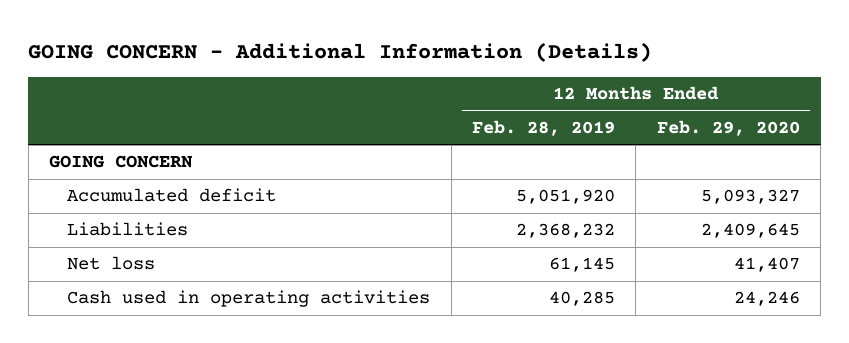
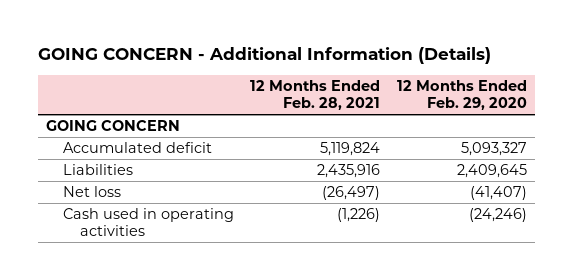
- | 12 Months Ended Feb. 28, 2019 | 12 Months Ended Feb. 29, 2020
+ | 12 Months Ended Feb. 28, 2021 | 12 Months Ended Feb. 29, 2020
- Net loss | 61,145 | 41,407
- Cash used in operating activities | 40,285 | 24,246
+ Net loss | (26,497) | (41,407)
+ Cash used in operating activities | (1,226) | (24,246)

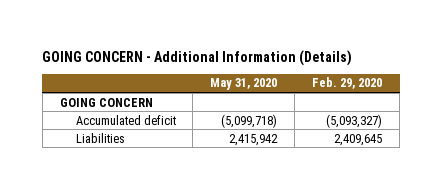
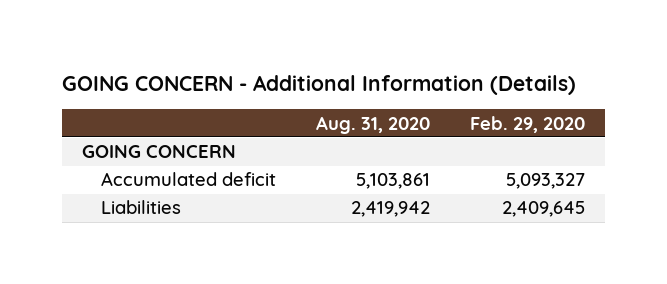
- | May 31, 2020 | Feb. 29, 2020
+ | Aug. 31, 2020 | Feb. 29, 2020
- Accumulated deficit | (5,099,718) | (5,093,327)
+ Accumulated deficit | 5,103,861 | 5,093,327

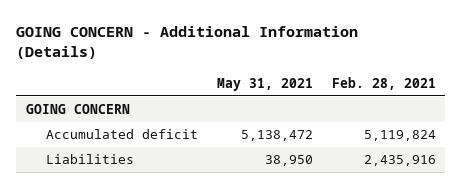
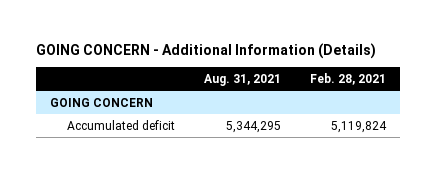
- | May 31, 2021 | Feb. 28, 2021
+ | Aug. 31, 2021 | Feb. 28, 2021
- Liabilities | 38,950 | 2,435,916

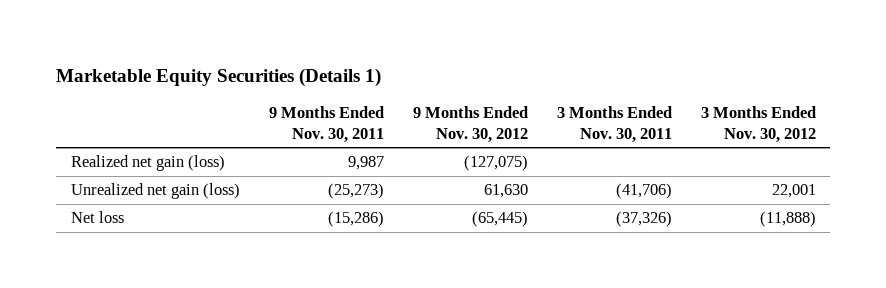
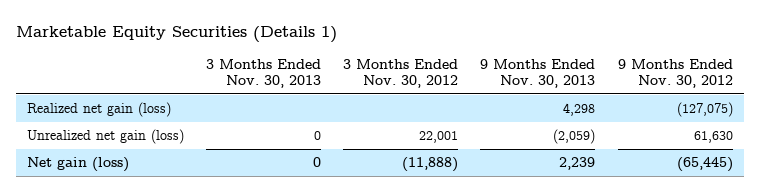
- | 9 Months Ended Nov. 30, 2011 | 9 Months Ended Nov. 30, 2012 | 3 Months Ended Nov. 30, 2011 | 3 Months Ended Nov. 30, 2012
+ | 3 Months Ended Nov. 30, 2013 | 3 Months Ended Nov. 30, 2012 | 9 Months Ended Nov. 30, 2013 | 9 Months Ended Nov. 30, 2012
- Net loss | (15,286) | (65,445) | (37,326) | (11,888)
+ Net gain (loss) | 0 | (11,888) | 2,239 | (65,445)

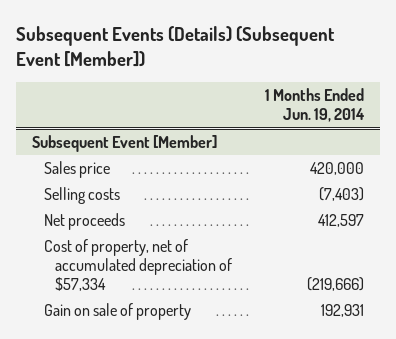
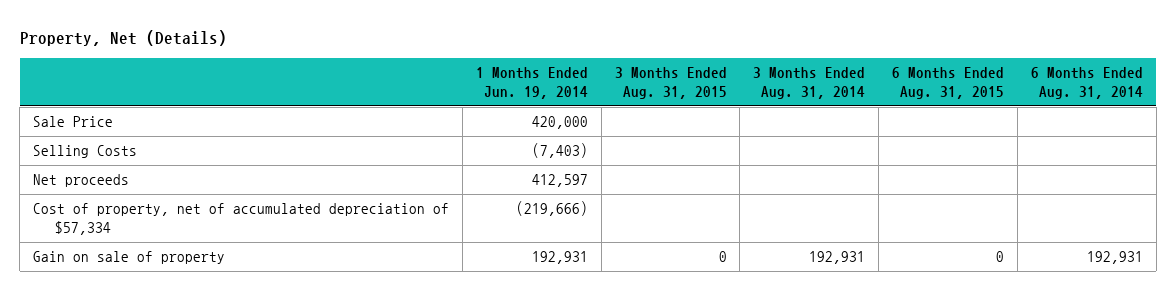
- Subsequent Events (Details) (Subsequent Event [Member])
+ Property, Net (Details)
- | 1 Months Ended Jun. 19, 2014
+ | 1 Months Ended Jun. 19, 2014 | 3 Months Ended Aug. 31, 2015 | 3 Months Ended Aug. 31, 2014 | 6 Months Ended Aug. 31, 2015 | 6 Months Ended Aug. 31, 2014
- Subsequent Event [Member]
- Sales price | 420,000
- Selling costs | (7,403)
+ Sale Price | 420,000 | | | |
+ Selling Costs | (7,403) | | | |

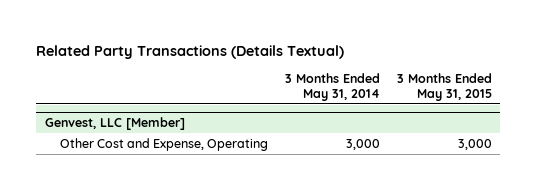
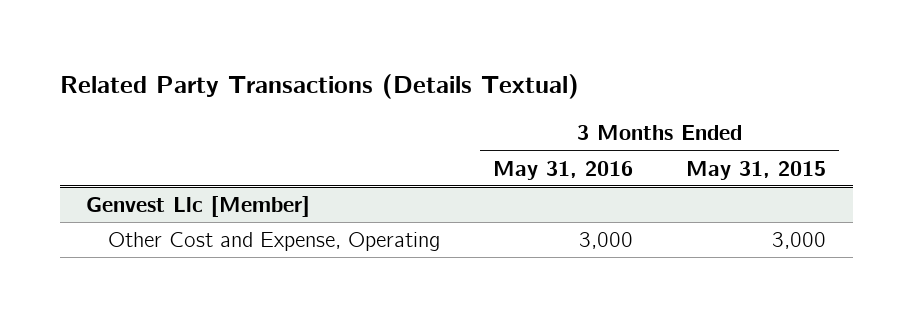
- | 3 Months Ended May 31, 2014 | 3 Months Ended May 31, 2015
+ | 3 Months Ended May 31, 2016 | 3 Months Ended May 31, 2015
- Genvest, LLC [Member]
+ Genvest Llc [Member]

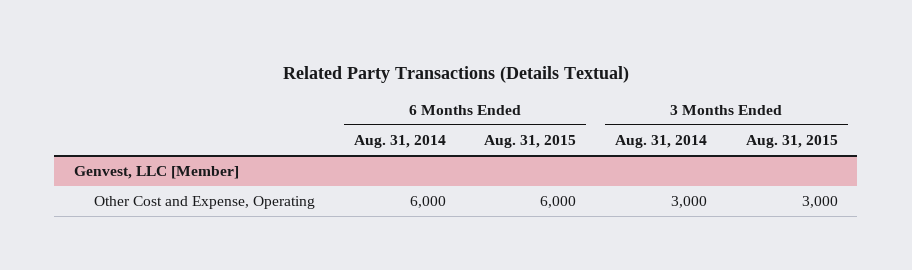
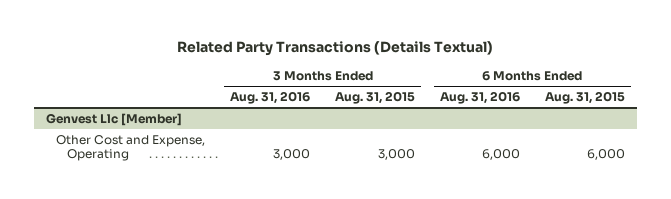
- | 6 Months Ended Aug. 31, 2014 | 6 Months Ended Aug. 31, 2015 | 3 Months Ended Aug. 31, 2014 | 3 Months Ended Aug. 31, 2015
+ | 3 Months Ended Aug. 31, 2016 | 3 Months Ended Aug. 31, 2015 | 6 Months Ended Aug. 31, 2016 | 6 Months Ended Aug. 31, 2015
- Genvest, LLC [Member]
+ Genvest Llc [Member]

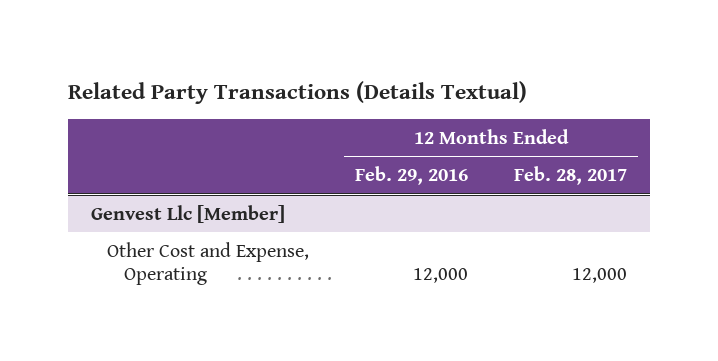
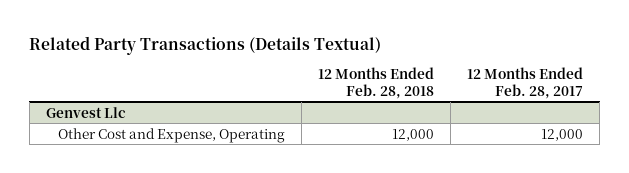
- | 12 Months Ended Feb. 29, 2016 | 12 Months Ended Feb. 28, 2017
+ | 12 Months Ended Feb. 28, 2018 | 12 Months Ended Feb. 28, 2017
- Genvest Llc [Member]
+ Genvest Llc

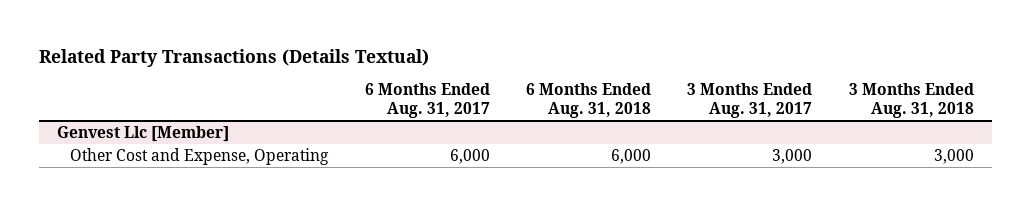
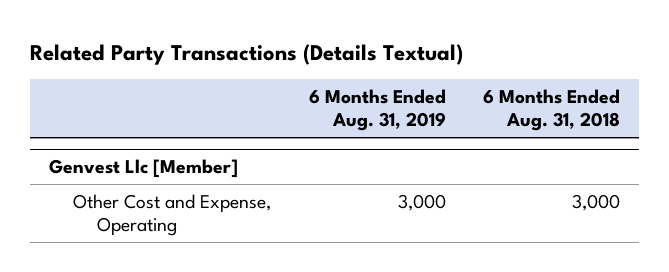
- | 6 Months Ended Aug. 31, 2017 | 6 Months Ended Aug. 31, 2018 | 3 Months Ended Aug. 31, 2017 | 3 Months Ended Aug. 31, 2018
+ | 6 Months Ended Aug. 31, 2019 | 6 Months Ended Aug. 31, 2018
@ Genvest Llc [Member]
- Other Cost and Expense, Operating | 6,000 | 6,000 | 3,000 | 3,000
+ Other Cost and Expense, Operating | 3,000 | 3,000

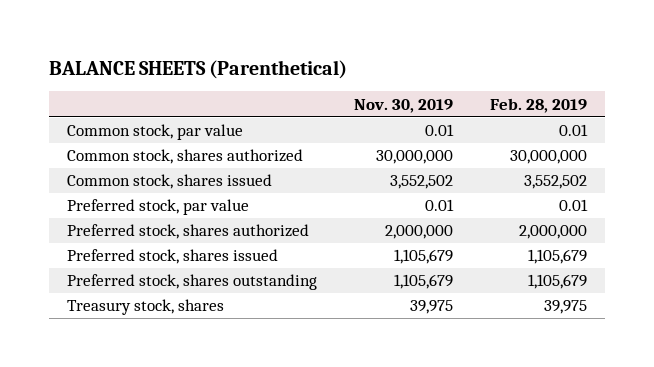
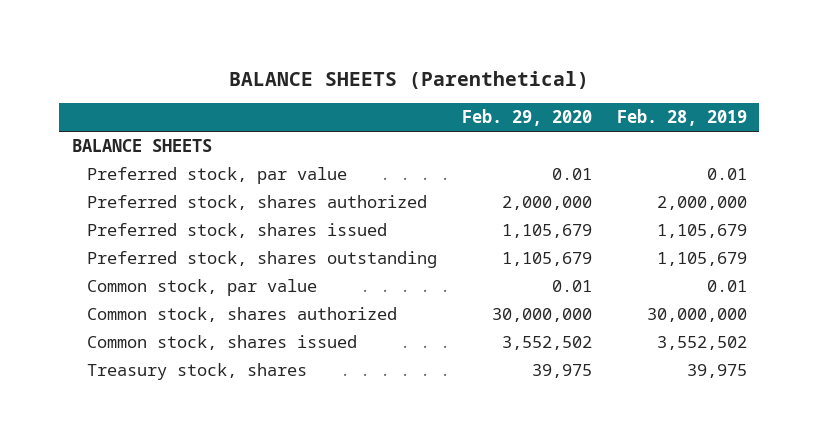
- | Nov. 30, 2019 | Feb. 28, 2019
+ | Feb. 29, 2020 | Feb. 28, 2019
+ BALANCE SHEETS
moved down: Common stock, par value | 0.01 | 0.01
moved down: Common stock, shares authorized | 30,000,000 | 30,000,000
moved down: Common stock, shares issued | 3,552,502 | 3,552,502

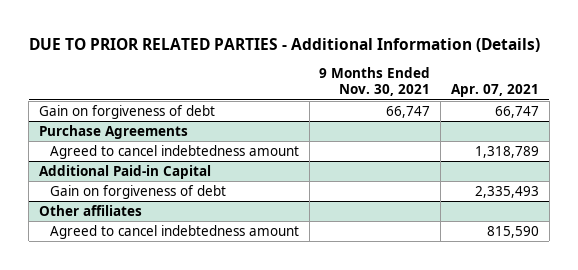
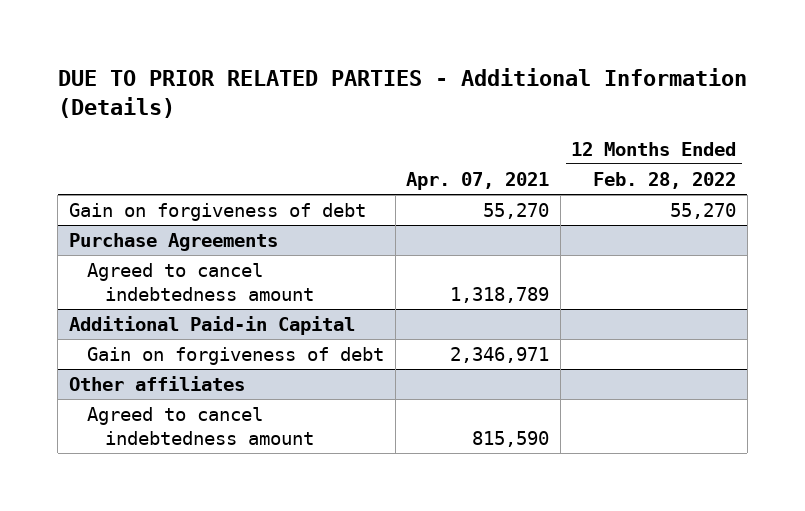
- | 9 Months Ended Nov. 30, 2021 | Apr. 07, 2021
+ | Apr. 07, 2021 | 12 Months Ended Feb. 28, 2022
- Gain on forgiveness of debt | 66,747 | 66,747
+ Gain on forgiveness of debt | 55,270 | 55,270
@ Additional Paid-in Capital
- Gain on forgiveness of debt | | 2,335,493
+ Gain on forgiveness of debt | 2,346,971 |

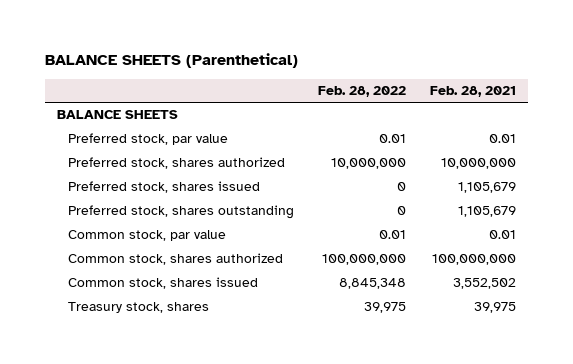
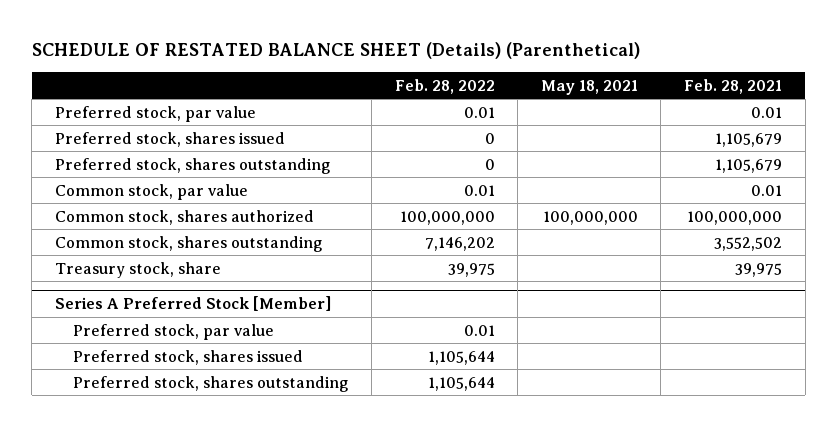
- BALANCE SHEETS (Parenthetical)
+ SCHEDULE OF RESTATED BALANCE SHEET (Details) (Parenthetical)
- | Feb. 28, 2022 | Feb. 28, 2021
+ | Feb. 28, 2022 | May 18, 2021 | Feb. 28, 2021
- BALANCE SHEETS
- Preferred stock, shares authorized | 10,000,000 | 10,000,000
- Common stock, shares issued | 8,845,348 | 3,552,502
- Treasury stock, shares | 39,975 | 39,975
+ Common stock, shares outstanding | 7,146,202 | | 3,552,502
+ Treasury stock, share | 39,975 | | 39,975
+ Series A Preferred Stock [Member]
+ Preferred stock, par value | 0.01 | |
+ Preferred stock, shares issued | 1,105,644 | |
+ Preferred stock, shares outstanding | 1,105,644 | |

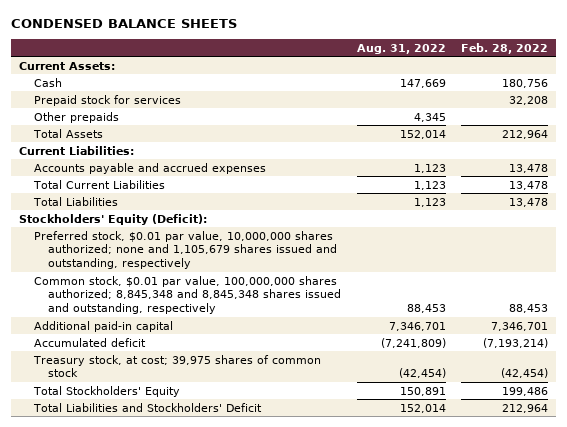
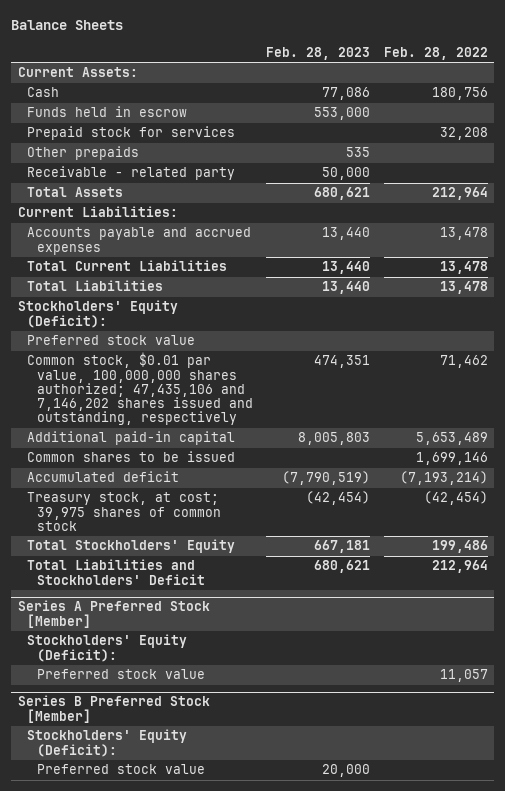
- CONDENSED BALANCE SHEETS
+ Balance Sheets
- | Aug. 31, 2022 | Feb. 28, 2022
+ | Feb. 28, 2023 | Feb. 28, 2022
+ Funds held in escrow | 553,000 |
+ Receivable - related party | 50,000 |
- Preferred stock, $0.01 par value, 10,000,000 shares authorized; none and 1,105,679 shares issued and outstanding, respectively
- Common stock, $0.01 par value, 100,000,000 shares authorized; 8,845,348 and 8,845,348 shares issued and outstanding, respectively | 88,453 | 88,453
- Additional paid-in capital | 7,346,701 | 7,346,701
+ Preferred stock value
+ Common stock, $0.01 par value, 100,000,000 shares authorized; 47,435,106 and 7,146,202 shares issued and outstanding, respectively | 474,351 | 71,462
+ Additional paid-in capital | 8,005,803 | 5,653,489
+ Common shares to be issued | | 1,699,146
+ Series A Preferred Stock [Member]
+ Stockholders' Equity (Deficit):
+ Preferred stock value | | 11,057
+ Series B Preferred Stock [Member]
+ Stockholders' Equity (Deficit):
+ Preferred stock value | 20,000 |

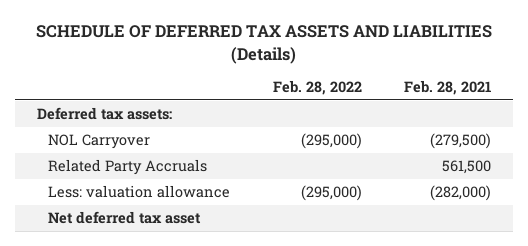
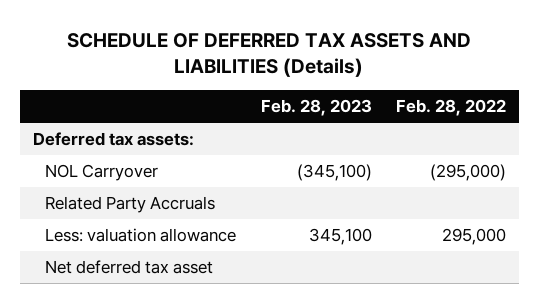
- | Feb. 28, 2022 | Feb. 28, 2021
+ | Feb. 28, 2023 | Feb. 28, 2022
- Less: valuation allowance | (295,000) | (282,000)
+ Less: valuation allowance | 345,100 | 295,000

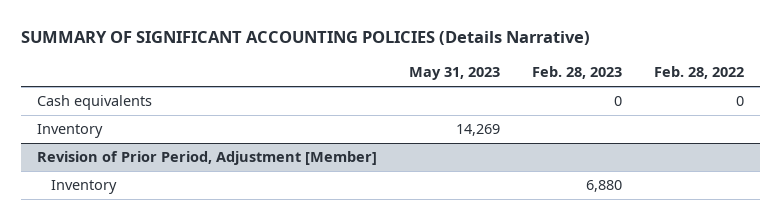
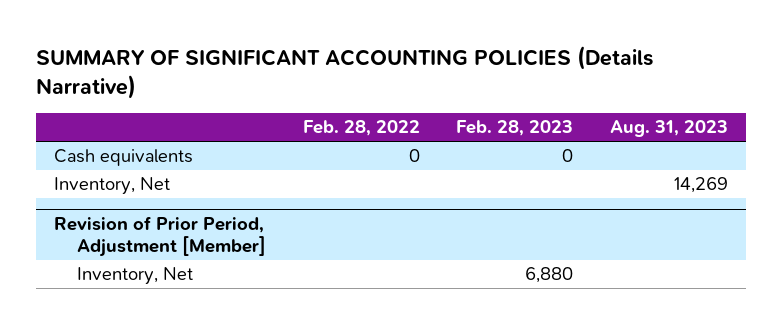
- | May 31, 2023 | Feb. 28, 2023 | Feb. 28, 2022
+ | Feb. 28, 2022 | Feb. 28, 2023 | Aug. 31, 2023
- Inventory | 14,269 | |
+ Inventory, Net | | | 14,269
@ Revision of Prior Period, Adjustment [Member]
- Inventory | | 6,880 |
+ Inventory, Net | | 6,880 |

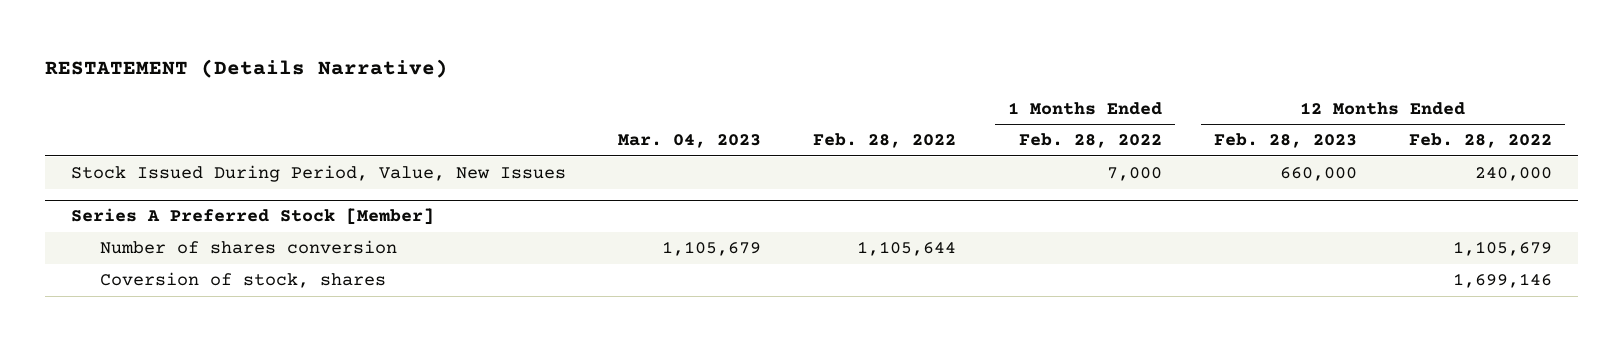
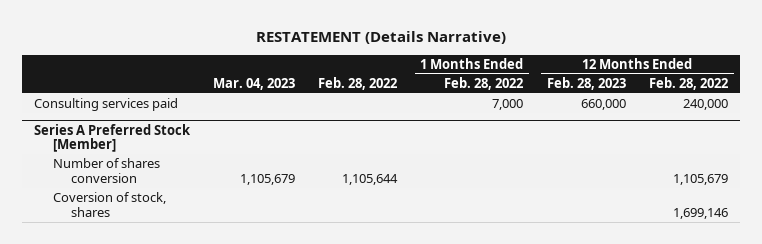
- Stock Issued During Period, Value, New Issues | | | 7,000 | 660,000 | 240,000
+ Consulting services paid | | | 7,000 | 660,000 | 240,000

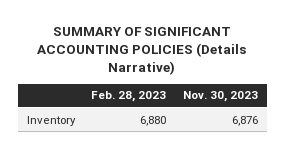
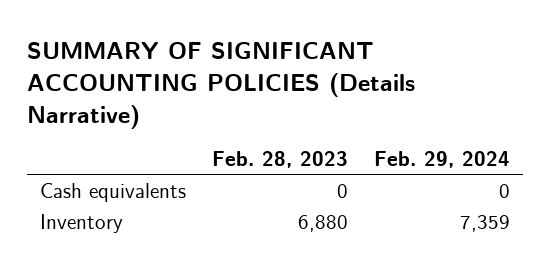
- | Feb. 28, 2023 | Nov. 30, 2023
+ | Feb. 28, 2023 | Feb. 29, 2024
+ Cash equivalents | 0 | 0

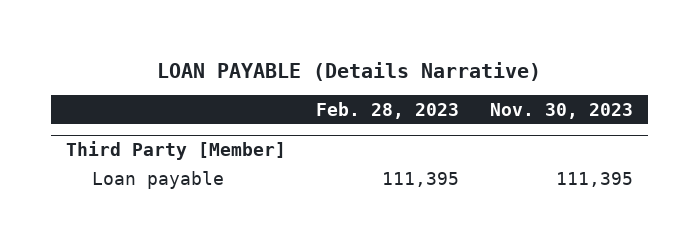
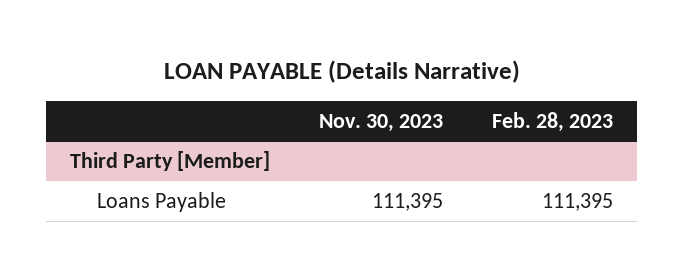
- | Feb. 28, 2023 | Nov. 30, 2023
+ | Nov. 30, 2023 | Feb. 28, 2023
@ Third Party [Member]
- Loan payable | 111,395 | 111,395
+ Loans Payable | 111,395 | 111,395

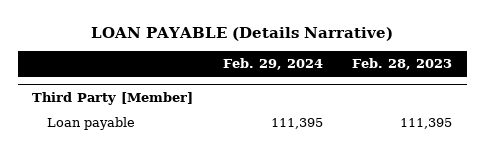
- | Nov. 30, 2023 | Feb. 28, 2023
+ | Feb. 29, 2024 | Feb. 28, 2023
@ Third Party [Member]
- Loans Payable | 111,395 | 111,395
+ Loan payable | 111,395 | 111,395

